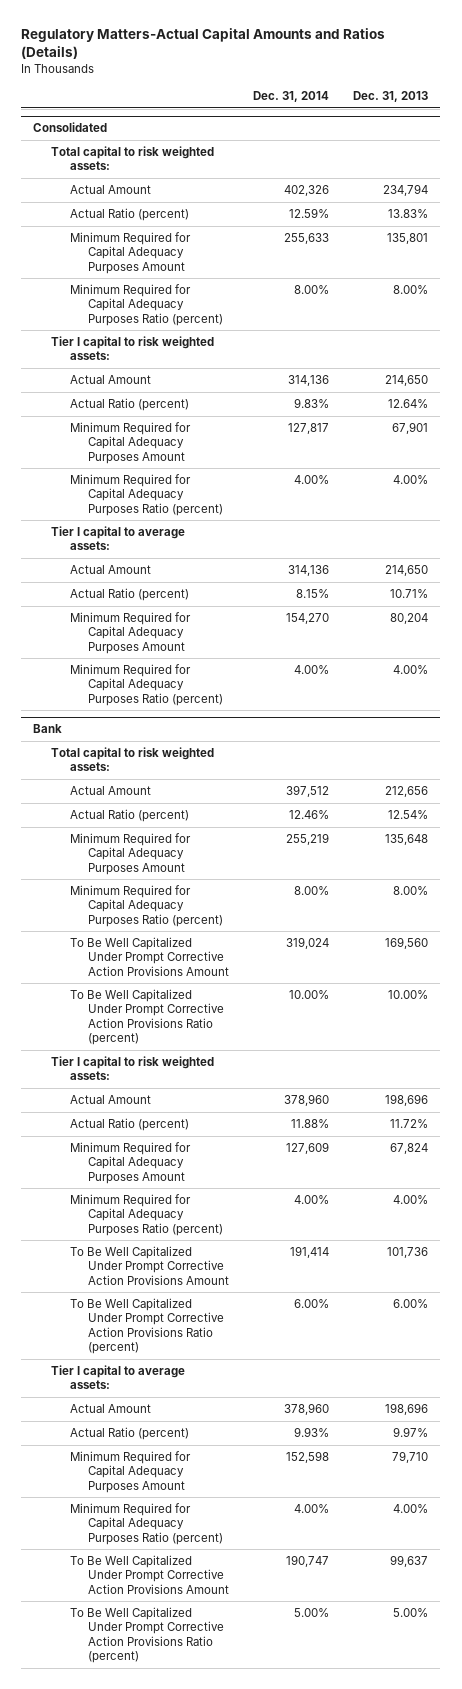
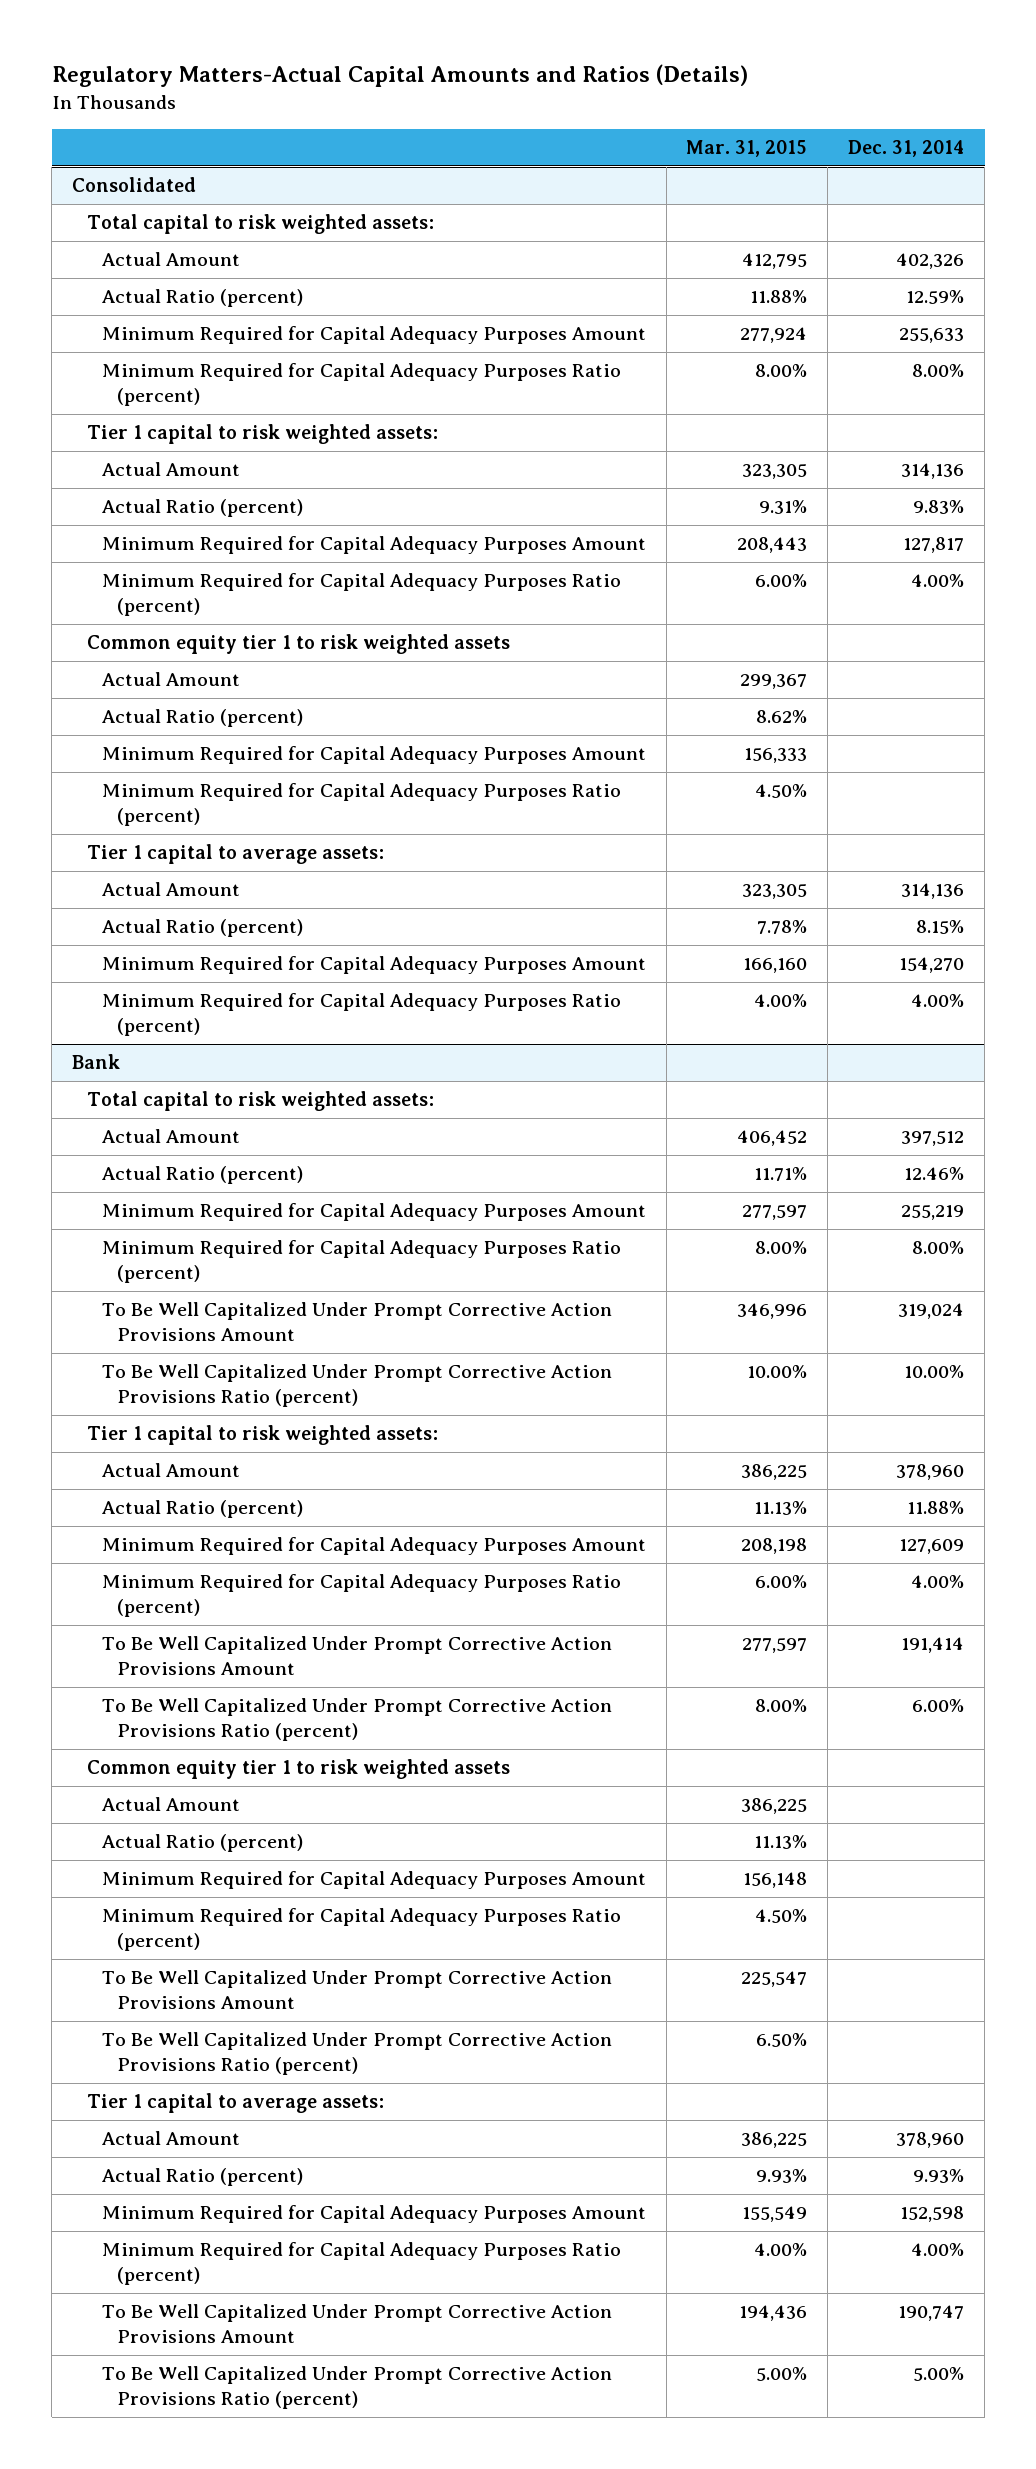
- | Dec. 31, 2014 | Dec. 31, 2013
+ | Mar. 31, 2015 | Dec. 31, 2014
@ Consolidated
- Tier I capital to risk weighted assets:
+ Tier 1 capital to risk weighted assets:
- Tier I capital to average assets:
+ Common equity tier 1 to risk weighted assets
+ Actual Amount | 299,367 |
+ Actual Ratio (percent) | 8.62% |
+ Minimum Required for Capital Adequacy Purposes Amount | 156,333 |
+ Minimum Required for Capital Adequacy Purposes Ratio (percent) | 4.50% |
+ Tier 1 capital to average assets:
@ Bank
- Tier I capital to risk weighted assets:
+ Tier 1 capital to risk weighted assets:
- Tier I capital to average assets:
+ Common equity tier 1 to risk weighted assets
+ Actual Amount | 386,225 |
+ Actual Ratio (percent) | 11.13% |
+ Minimum Required for Capital Adequacy Purposes Amount | 156,148 |
+ Minimum Required for Capital Adequacy Purposes Ratio (percent) | 4.50% |
+ To Be Well Capitalized Under Prompt Corrective Action Provisions Amount | 225,547 |
+ To Be Well Capitalized Under Prompt Corrective Action Provisions Ratio (percent) | 6.50% |
+ Tier 1 capital to average assets:

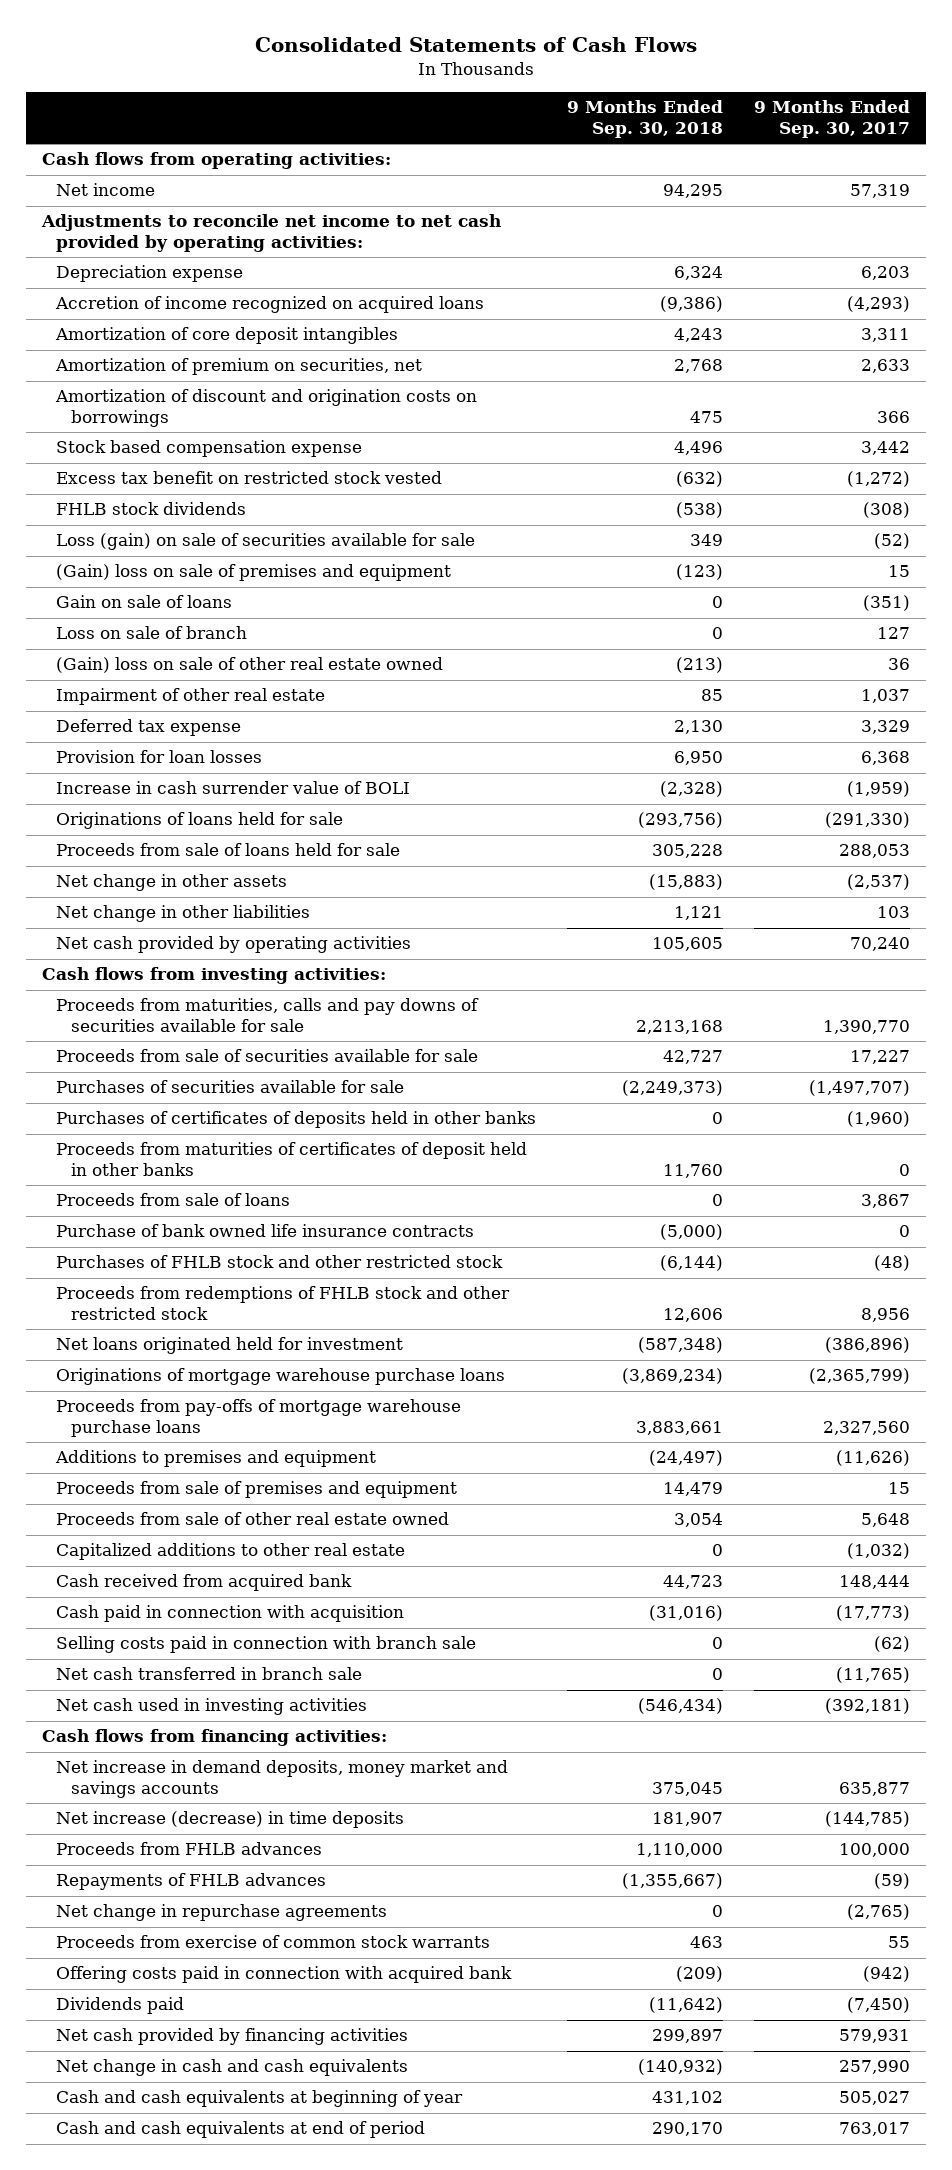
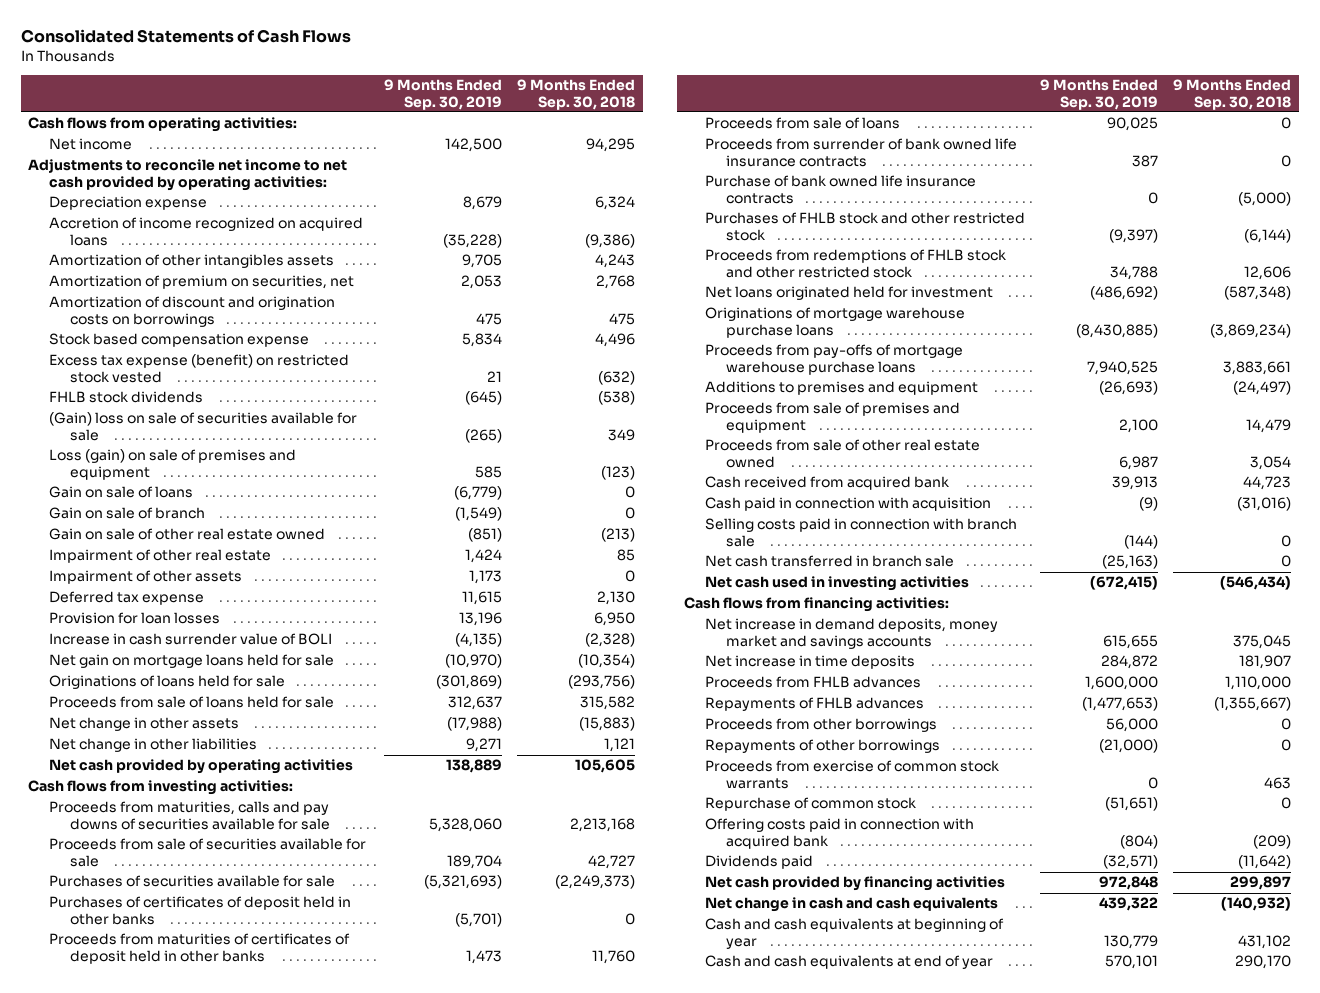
- | 9 Months Ended Sep. 30, 2018 | 9 Months Ended Sep. 30, 2017
+ | 9 Months Ended Sep. 30, 2019 | 9 Months Ended Sep. 30, 2018
- Amortization of core deposit intangibles | 4,243 | 3,311
+ Amortization of other intangibles assets | 9,705 | 4,243
- Excess tax benefit on restricted stock vested | (632) | (1,272)
+ Excess tax expense (benefit) on restricted stock vested | 21 | (632)
- Loss (gain) on sale of securities available for sale | 349 | (52)
- (Gain) loss on sale of premises and equipment | (123) | 15
+ (Gain) loss on sale of securities available for sale | (265) | 349
+ Loss (gain) on sale of premises and equipment | 585 | (123)
- Loss on sale of branch | 0 | 127
- (Gain) loss on sale of other real estate owned | (213) | 36
+ Gain on sale of branch | (1,549) | 0
+ Gain on sale of other real estate owned | (851) | (213)
+ Impairment of other assets | 1,173 | 0
+ Net gain on mortgage loans held for sale | (10,970) | (10,354)
- Proceeds from sale of loans held for sale | 305,228 | 288,053
+ Proceeds from sale of loans held for sale | 312,637 | 315,582
- Purchases of certificates of deposits held in other banks | 0 | (1,960)
+ Purchases of certificates of deposit held in other banks | (5,701) | 0
+ Proceeds from surrender of bank owned life insurance contracts | 387 | 0
- Capitalized additions to other real estate | 0 | (1,032)
- Net increase (decrease) in time deposits | 181,907 | (144,785)
+ Net increase in time deposits | 284,872 | 181,907
- Net change in repurchase agreements | 0 | (2,765)
+ Proceeds from other borrowings | 56,000 | 0
+ Repayments of other borrowings | (21,000) | 0
+ Repurchase of common stock | (51,651) | 0
- Cash and cash equivalents at end of period | 290,170 | 763,017
+ Cash and cash equivalents at end of year | 570,101 | 290,170

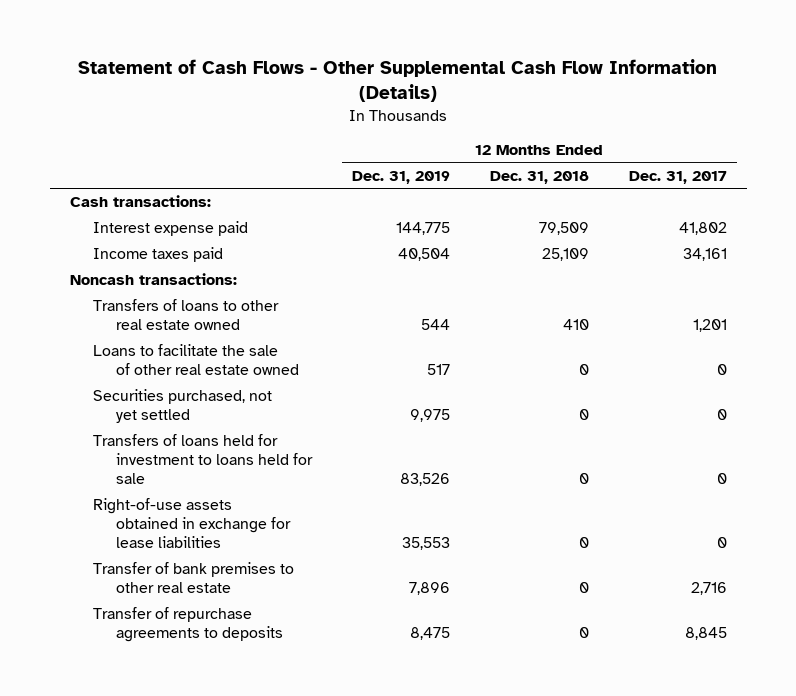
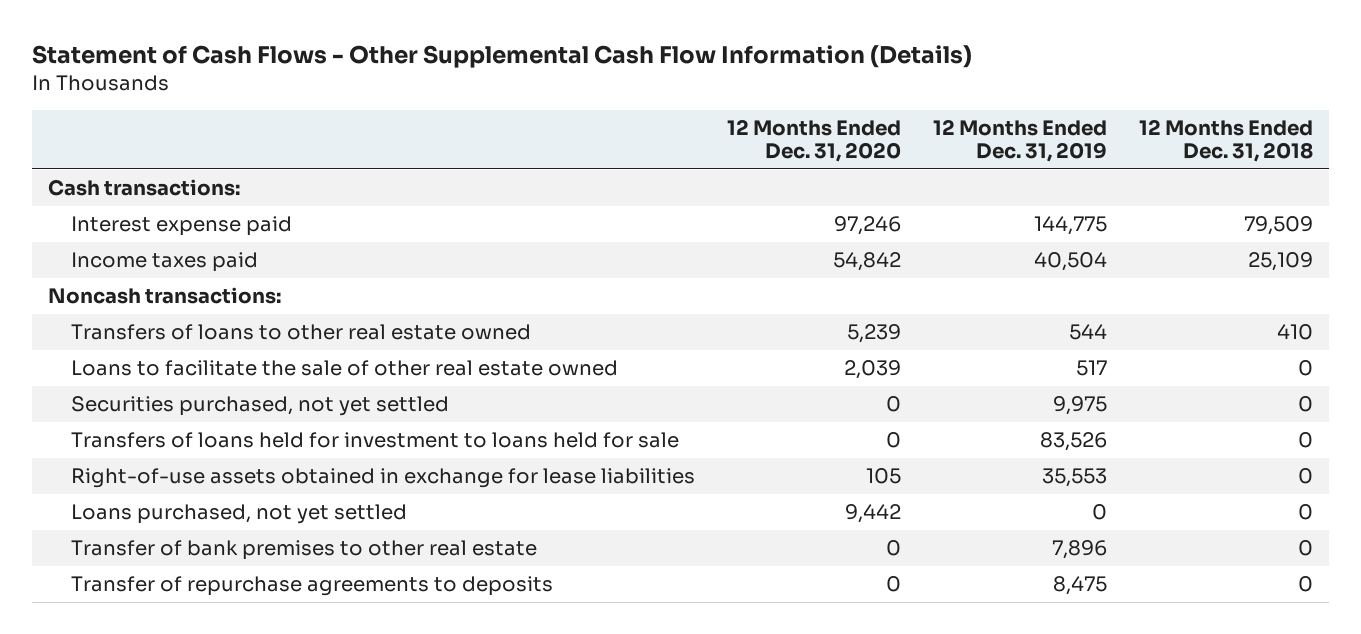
- | 12 Months Ended Dec. 31, 2019 | 12 Months Ended Dec. 31, 2018 | 12 Months Ended Dec. 31, 2017
+ | 12 Months Ended Dec. 31, 2020 | 12 Months Ended Dec. 31, 2019 | 12 Months Ended Dec. 31, 2018
+ Loans purchased, not yet settled | 9,442 | 0 | 0

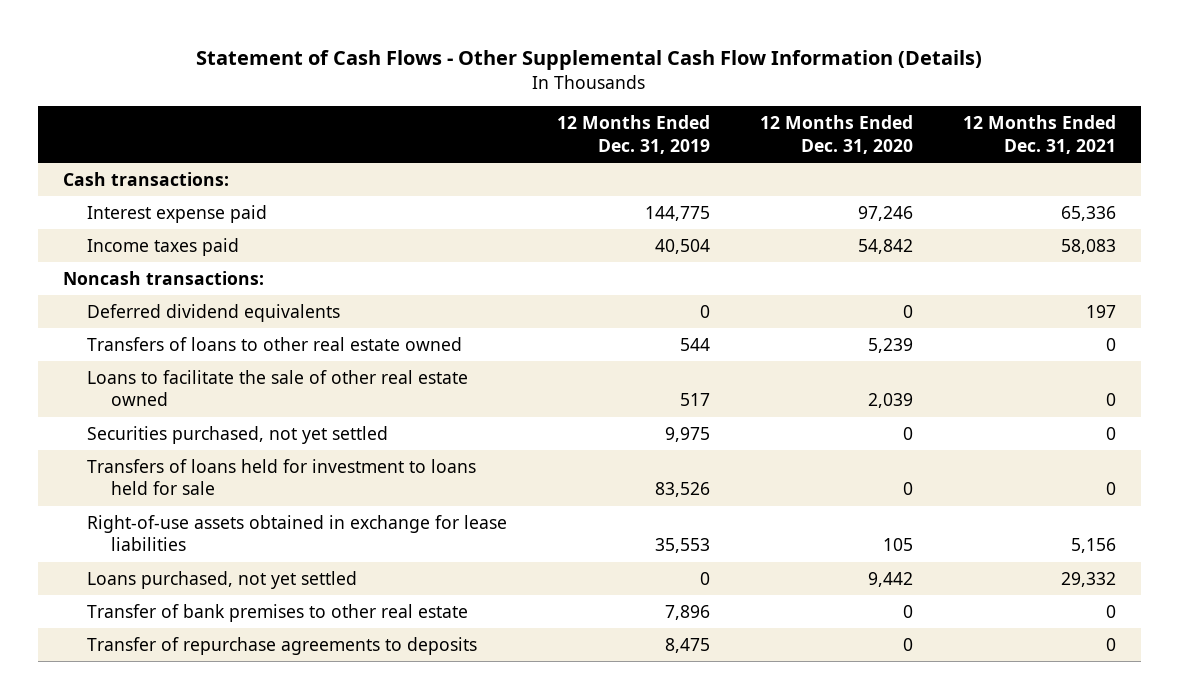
- | 12 Months Ended Dec. 31, 2020 | 12 Months Ended Dec. 31, 2019 | 12 Months Ended Dec. 31, 2018
+ | 12 Months Ended Dec. 31, 2019 | 12 Months Ended Dec. 31, 2020 | 12 Months Ended Dec. 31, 2021
+ Deferred dividend equivalents | 0 | 0 | 197

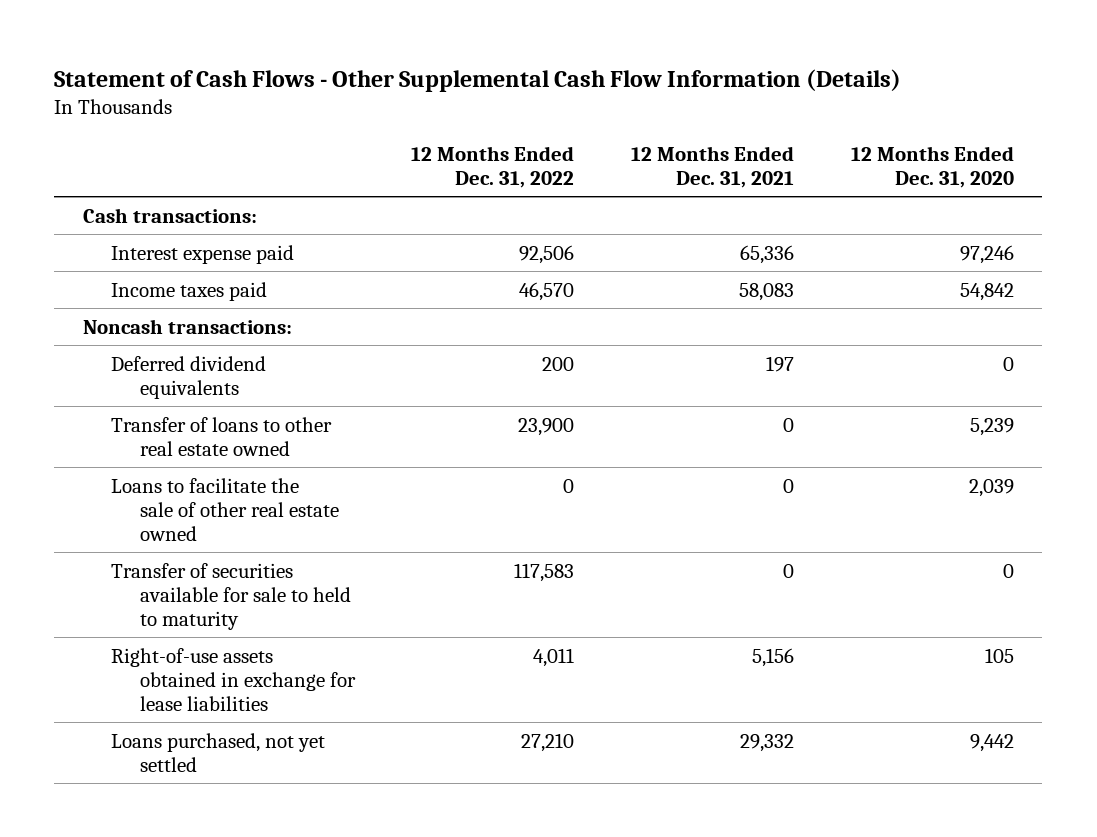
- | 12 Months Ended Dec. 31, 2019 | 12 Months Ended Dec. 31, 2020 | 12 Months Ended Dec. 31, 2021
+ | 12 Months Ended Dec. 31, 2022 | 12 Months Ended Dec. 31, 2021 | 12 Months Ended Dec. 31, 2020
- Transfers of loans to other real estate owned | 544 | 5,239 | 0
+ Transfer of loans to other real estate owned | 23,900 | 0 | 5,239
- Securities purchased, not yet settled | 9,975 | 0 | 0
- Transfers of loans held for investment to loans held for sale | 83,526 | 0 | 0
+ Transfer of securities available for sale to held to maturity | 117,583 | 0 | 0
- Transfer of bank premises to other real estate | 7,896 | 0 | 0
- Transfer of repurchase agreements to deposits | 8,475 | 0 | 0

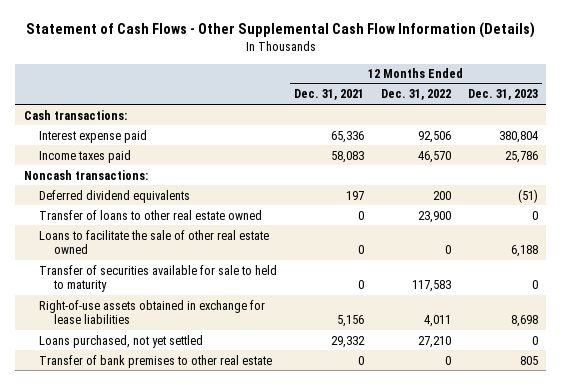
- | 12 Months Ended Dec. 31, 2022 | 12 Months Ended Dec. 31, 2021 | 12 Months Ended Dec. 31, 2020
+ | 12 Months Ended Dec. 31, 2021 | 12 Months Ended Dec. 31, 2022 | 12 Months Ended Dec. 31, 2023
+ Transfer of bank premises to other real estate | 0 | 0 | 805

